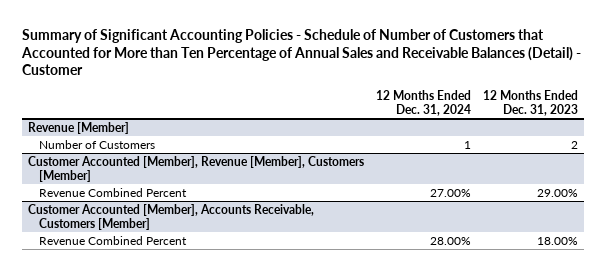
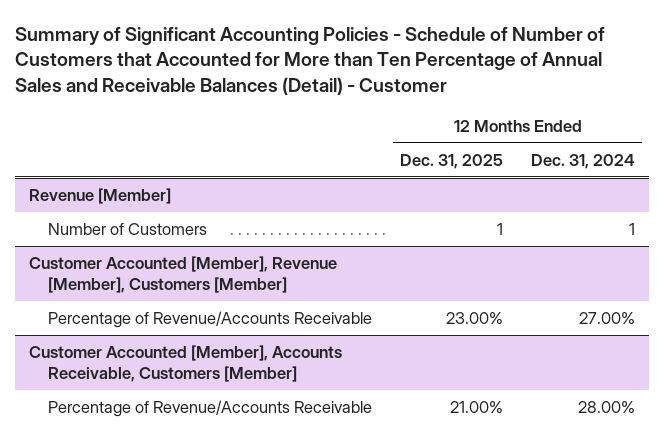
- | 12 Months Ended Dec. 31, 2024 | 12 Months Ended Dec. 31, 2023
+ | 12 Months Ended Dec. 31, 2025 | 12 Months Ended Dec. 31, 2024
@ Customer Accounted [Member], Revenue [Member], Customers [Member]
- Revenue Combined Percent | 27.00% | 29.00%
+ Percentage of Revenue/Accounts Receivable | 23.00% | 27.00%
@ Customer Accounted [Member], Accounts Receivable, Customers [Member]
- Revenue Combined Percent | 28.00% | 18.00%
+ Percentage of Revenue/Accounts Receivable | 21.00% | 28.00%

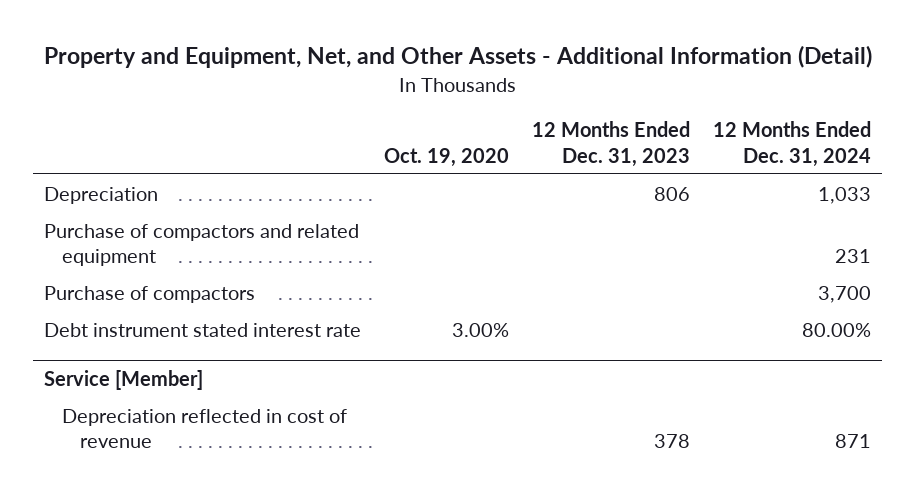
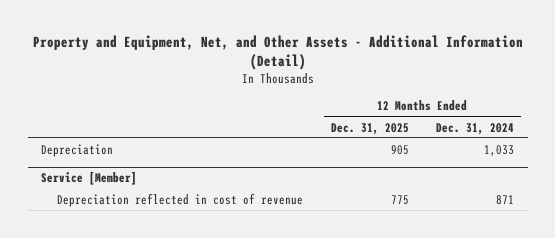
- | Oct. 19, 2020 | 12 Months Ended Dec. 31, 2023 | 12 Months Ended Dec. 31, 2024
+ | 12 Months Ended Dec. 31, 2025 | 12 Months Ended Dec. 31, 2024
- Purchase of compactors and related equipment | | | 231
- Purchase of compactors | | | 3,700
- Debt instrument stated interest rate | 3.00% | | 80.00%

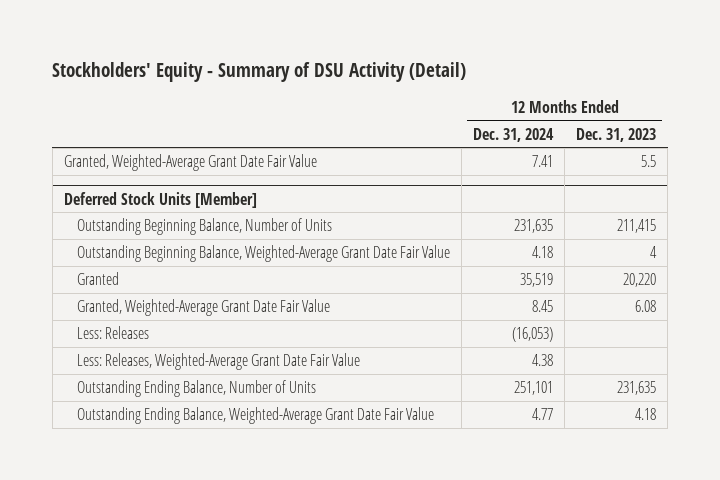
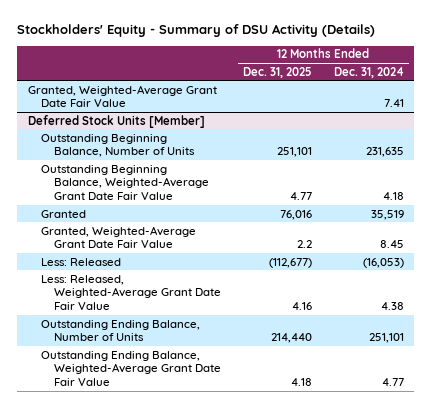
- Stockholders' Equity - Summary of DSU Activity (Detail)
+ Stockholders' Equity - Summary of DSU Activity (Details)
- | 12 Months Ended Dec. 31, 2024 | 12 Months Ended Dec. 31, 2023
+ | 12 Months Ended Dec. 31, 2025 | 12 Months Ended Dec. 31, 2024
@ Deferred Stock Units [Member]
- Less: Releases | (16,053) |
- Less: Releases, Weighted-Average Grant Date Fair Value | 4.38 |
+ Less: Released | (112,677) | (16,053)
+ Less: Released, Weighted-Average Grant Date Fair Value | 4.16 | 4.38

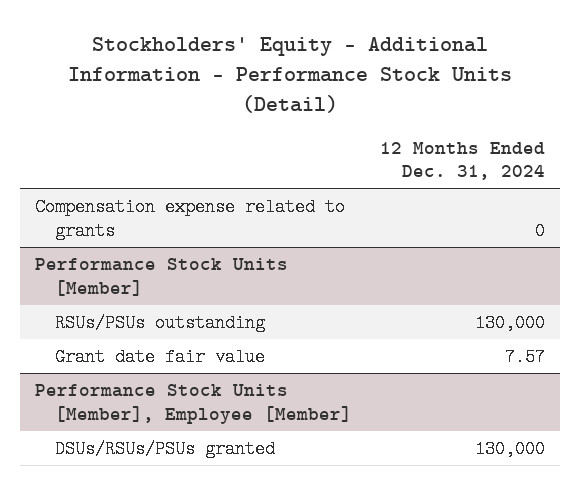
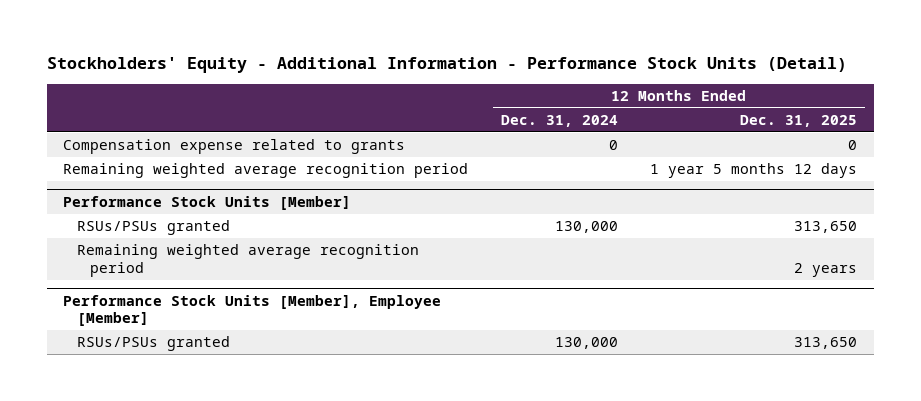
- | 12 Months Ended Dec. 31, 2024
+ | 12 Months Ended Dec. 31, 2024 | 12 Months Ended Dec. 31, 2025
+ Remaining weighted average recognition period | | 1 year 5 months 12 days
@ Performance Stock Units [Member]
- RSUs/PSUs outstanding | 130,000
- Grant date fair value | 7.57
+ RSUs/PSUs granted | 130,000 | 313,650
+ Remaining weighted average recognition period | | 2 years
@ Performance Stock Units [Member], Employee [Member]
- DSUs/RSUs/PSUs granted | 130,000
+ RSUs/PSUs granted | 130,000 | 313,650

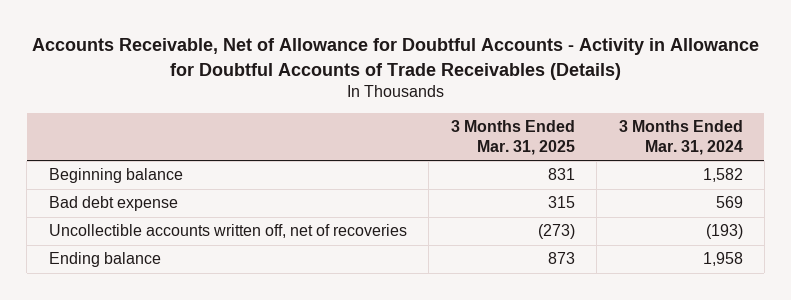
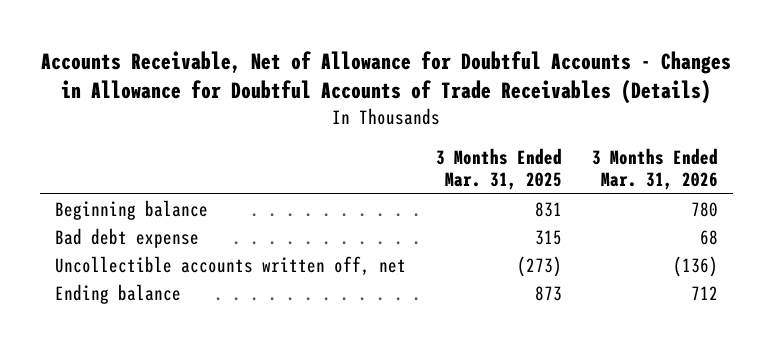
- Accounts Receivable, Net of Allowance for Doubtful Accounts - Activity in Allowance for Doubtful Accounts of Trade Receivables (Details)
+ Accounts Receivable, Net of Allowance for Doubtful Accounts - Changes in Allowance for Doubtful Accounts of Trade Receivables (Details)
- | 3 Months Ended Mar. 31, 2025 | 3 Months Ended Mar. 31, 2024
+ | 3 Months Ended Mar. 31, 2025 | 3 Months Ended Mar. 31, 2026
- Uncollectible accounts written off, net of recoveries | (273) | (193)
+ Uncollectible accounts written off, net | (273) | (136)

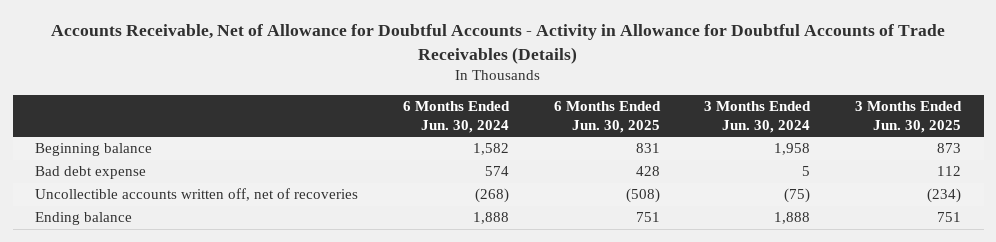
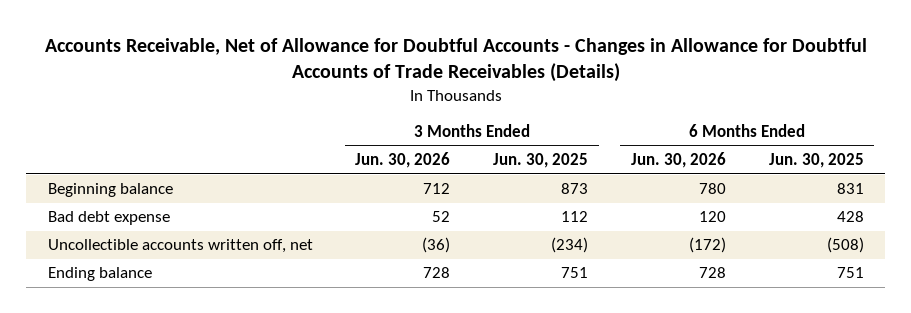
- Accounts Receivable, Net of Allowance for Doubtful Accounts - Activity in Allowance for Doubtful Accounts of Trade Receivables (Details)
+ Accounts Receivable, Net of Allowance for Doubtful Accounts - Changes in Allowance for Doubtful Accounts of Trade Receivables (Details)
- | 6 Months Ended Jun. 30, 2024 | 6 Months Ended Jun. 30, 2025 | 3 Months Ended Jun. 30, 2024 | 3 Months Ended Jun. 30, 2025
+ | 3 Months Ended Jun. 30, 2026 | 3 Months Ended Jun. 30, 2025 | 6 Months Ended Jun. 30, 2026 | 6 Months Ended Jun. 30, 2025
- Uncollectible accounts written off, net of recoveries | (268) | (508) | (75) | (234)
+ Uncollectible accounts written off, net | (36) | (234) | (172) | (508)

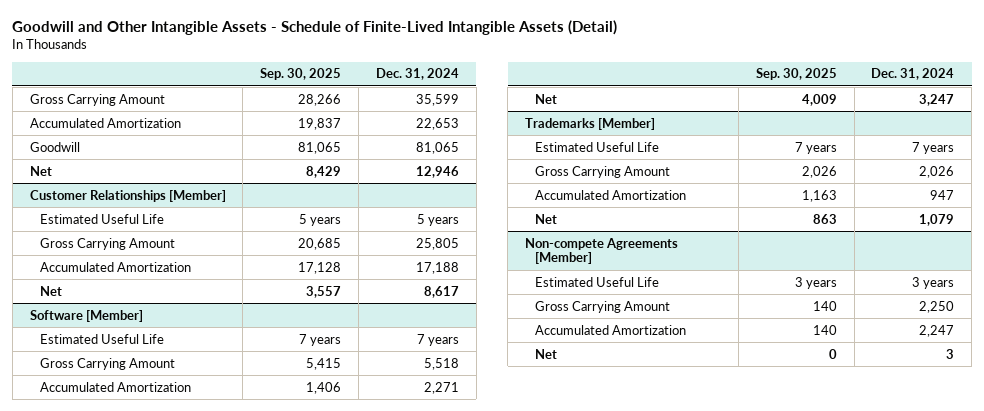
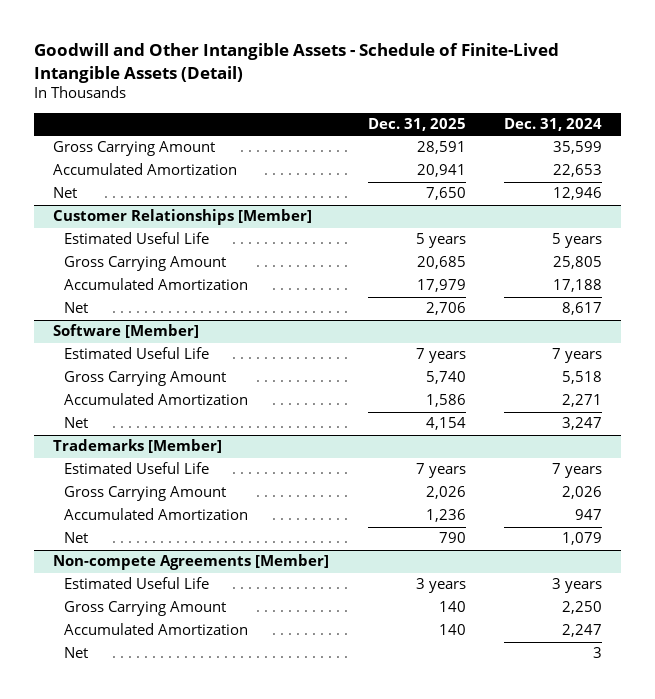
- | Sep. 30, 2025 | Dec. 31, 2024
+ | Dec. 31, 2025 | Dec. 31, 2024
- Goodwill | 81,065 | 81,065

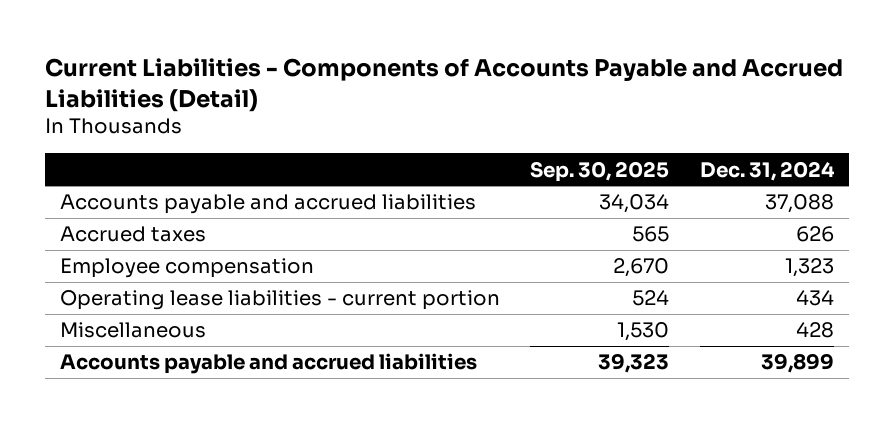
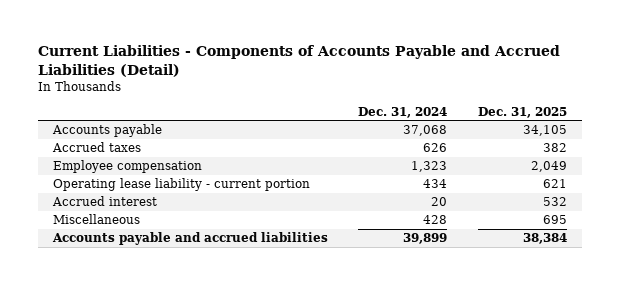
- | Sep. 30, 2025 | Dec. 31, 2024
+ | Dec. 31, 2024 | Dec. 31, 2025
- Accounts payable and accrued liabilities | 34,034 | 37,088
+ Accounts payable | 37,068 | 34,105
- Operating lease liabilities - current portion | 524 | 434
+ Operating lease liability - current portion | 434 | 621
+ Accrued interest | 20 | 532

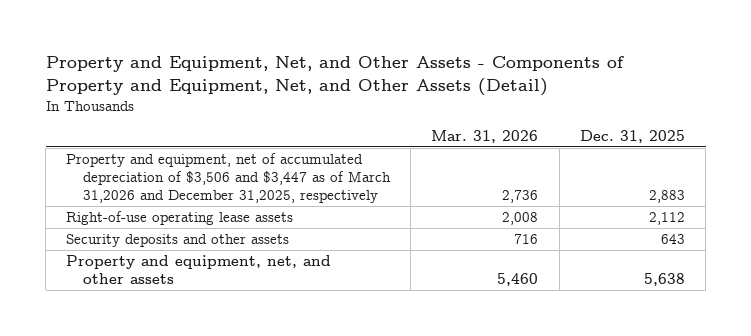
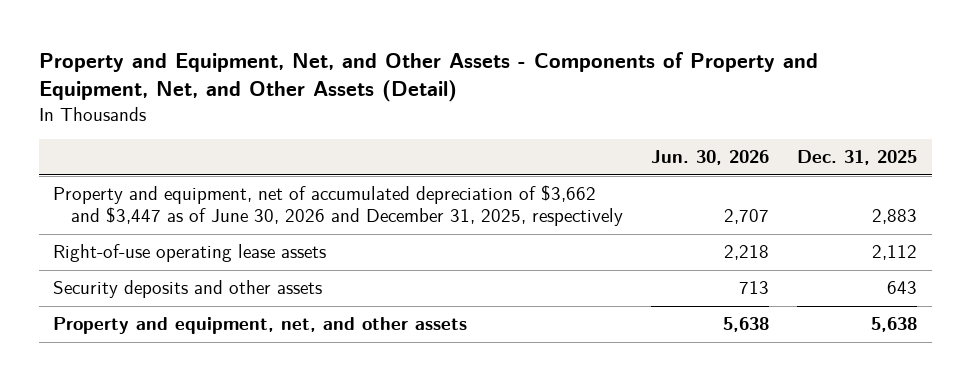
- | Mar. 31, 2026 | Dec. 31, 2025
+ | Jun. 30, 2026 | Dec. 31, 2025
- Property and equipment, net of accumulated depreciation of $3,506 and $3,447 as of March 31,2026 and December 31,2025, respectively | 2,736 | 2,883
+ Property and equipment, net of accumulated depreciation of $3,662 and $3,447 as of June 30, 2026 and December 31, 2025, respectively | 2,707 | 2,883

